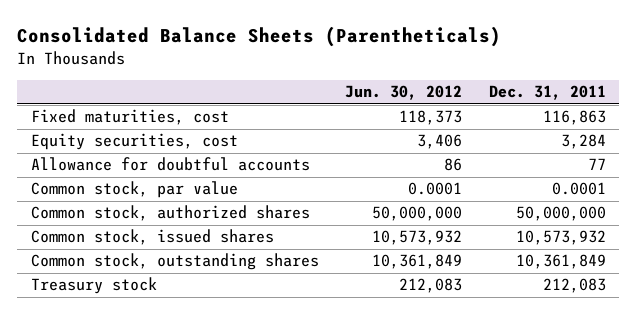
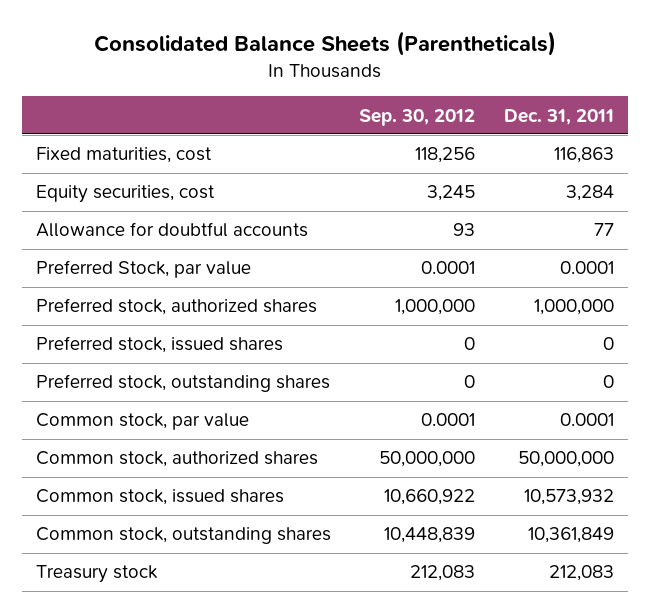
- | Jun. 30, 2012 | Dec. 31, 2011
+ | Sep. 30, 2012 | Dec. 31, 2011
+ Preferred Stock, par value | 0.0001 | 0.0001
+ Preferred stock, authorized shares | 1,000,000 | 1,000,000
+ Preferred stock, issued shares | 0 | 0
+ Preferred stock, outstanding shares | 0 | 0

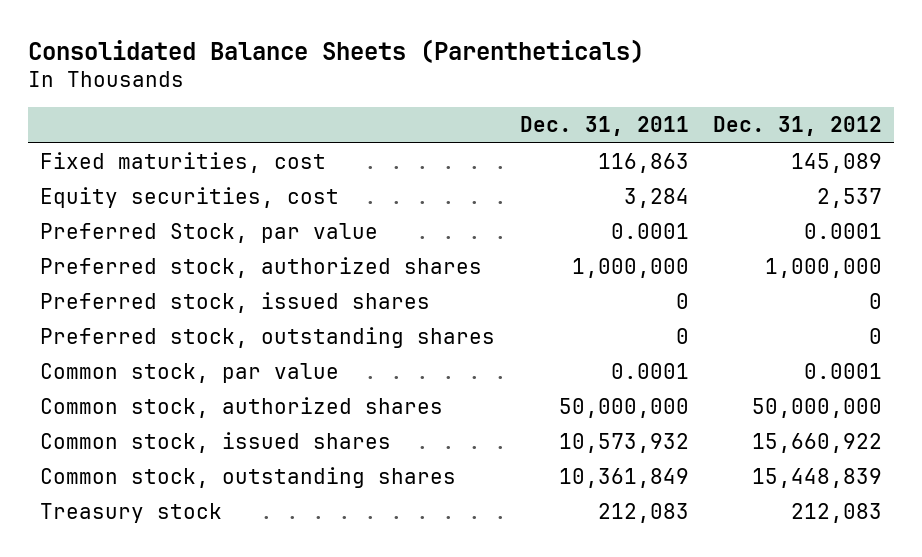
- | Sep. 30, 2012 | Dec. 31, 2011
+ | Dec. 31, 2011 | Dec. 31, 2012
- Allowance for doubtful accounts | 93 | 77

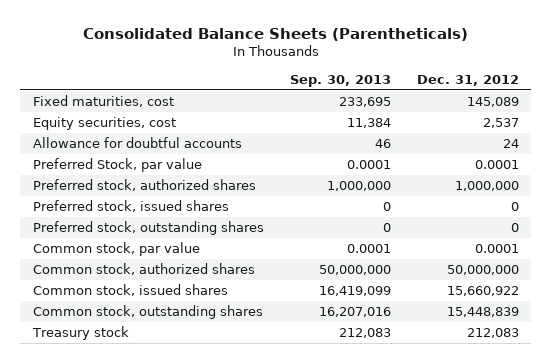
- | Dec. 31, 2011 | Dec. 31, 2012
+ | Sep. 30, 2013 | Dec. 31, 2012
+ Allowance for doubtful accounts | 46 | 24

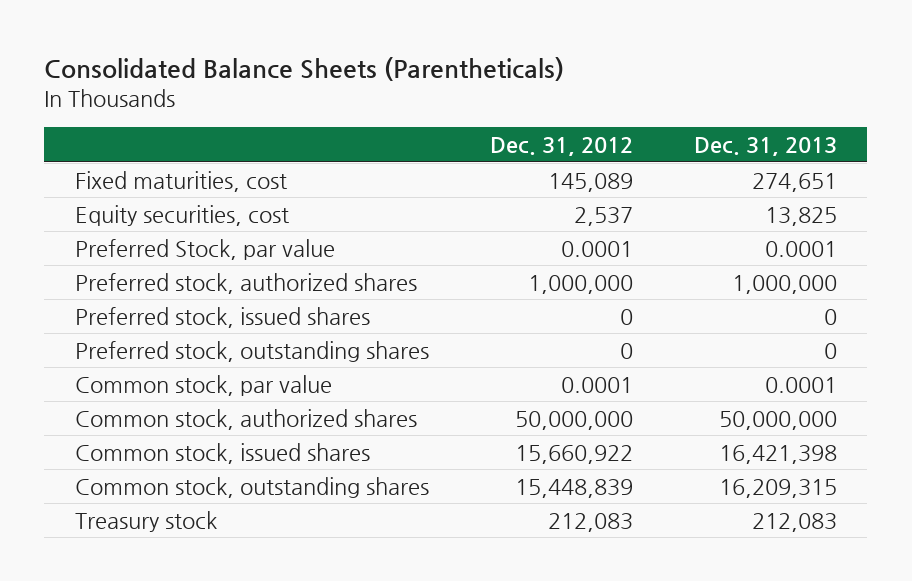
- | Sep. 30, 2013 | Dec. 31, 2012
+ | Dec. 31, 2012 | Dec. 31, 2013
- Allowance for doubtful accounts | 46 | 24

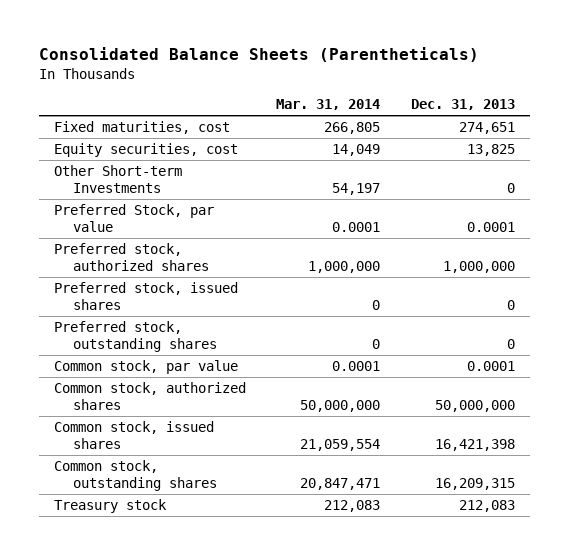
- | Dec. 31, 2012 | Dec. 31, 2013
+ | Mar. 31, 2014 | Dec. 31, 2013
+ Other Short-term Investments | 54,197 | 0

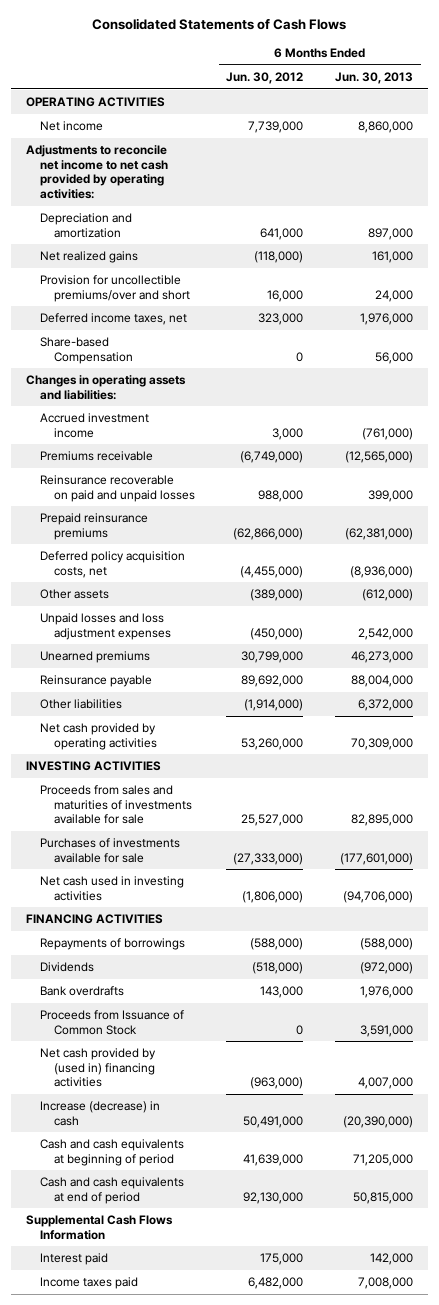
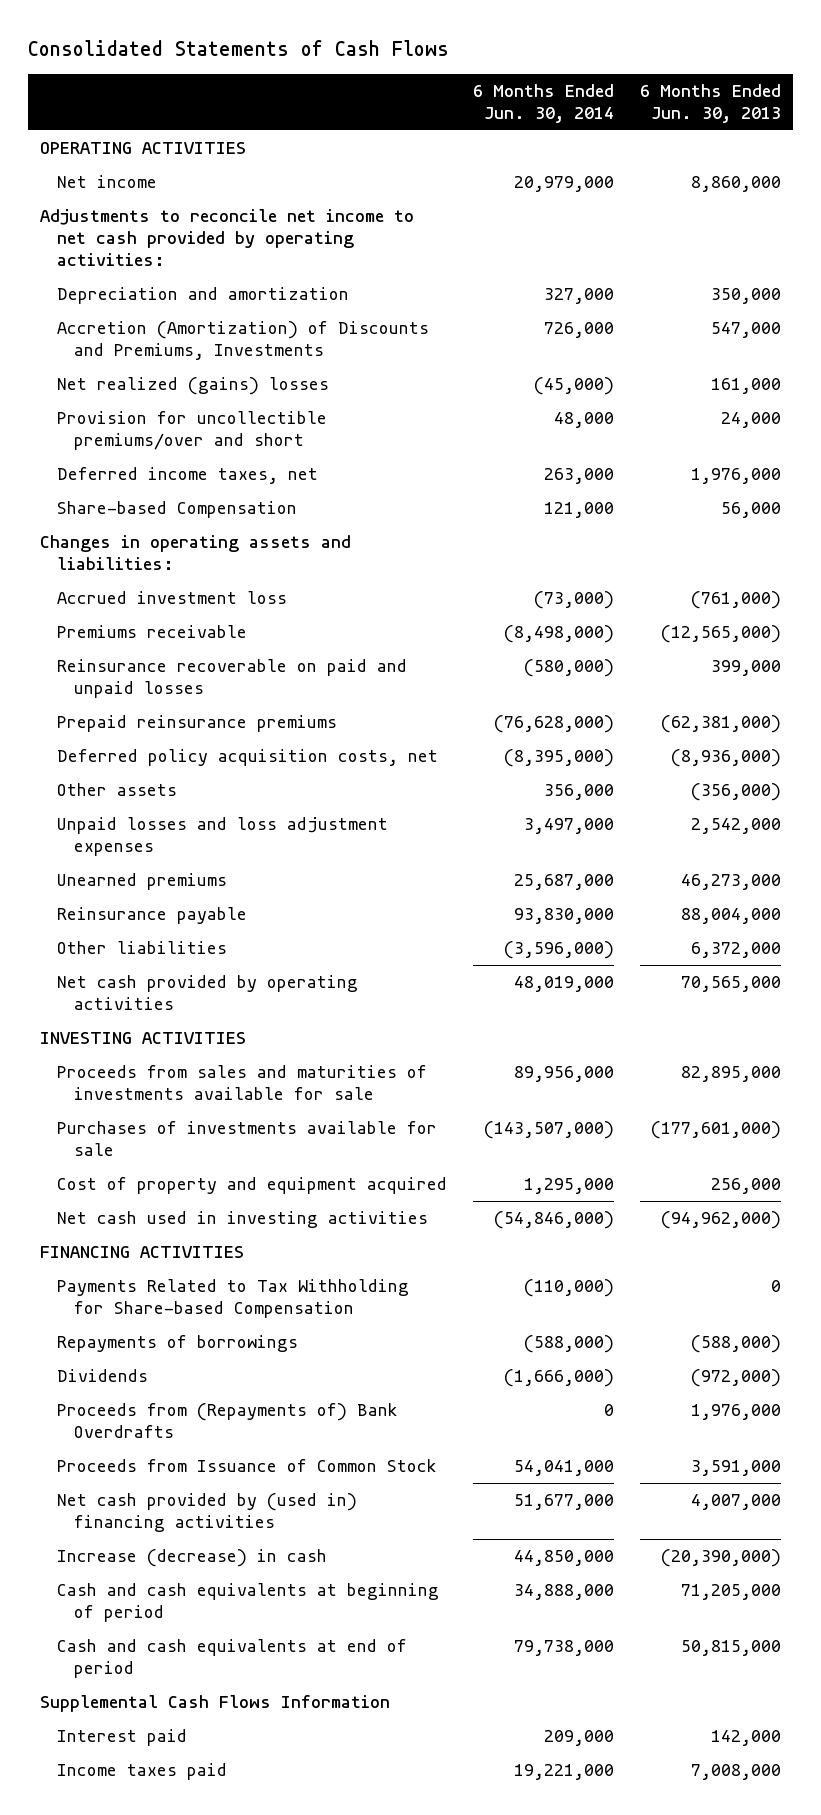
- | 6 Months Ended Jun. 30, 2012 | 6 Months Ended Jun. 30, 2013
+ | 6 Months Ended Jun. 30, 2014 | 6 Months Ended Jun. 30, 2013
- Depreciation and amortization | 641,000 | 897,000
- Net realized gains | (118,000) | 161,000
+ Depreciation and amortization | 327,000 | 350,000
+ Accretion (Amortization) of Discounts and Premiums, Investments | 726,000 | 547,000
+ Net realized (gains) losses | (45,000) | 161,000
- Accrued investment income | 3,000 | (761,000)
+ Accrued investment loss | (73,000) | (761,000)
- Other assets | (389,000) | (612,000)
+ Other assets | 356,000 | (356,000)
- Net cash provided by operating activities | 53,260,000 | 70,309,000
+ Net cash provided by operating activities | 48,019,000 | 70,565,000
- Net cash used in investing activities | (1,806,000) | (94,706,000)
+ Cost of property and equipment acquired | 1,295,000 | 256,000
+ Net cash used in investing activities | (54,846,000) | (94,962,000)
+ Payments Related to Tax Withholding for Share-based Compensation | (110,000) | 0
- Bank overdrafts | 143,000 | 1,976,000
+ Proceeds from (Repayments of) Bank Overdrafts | 0 | 1,976,000

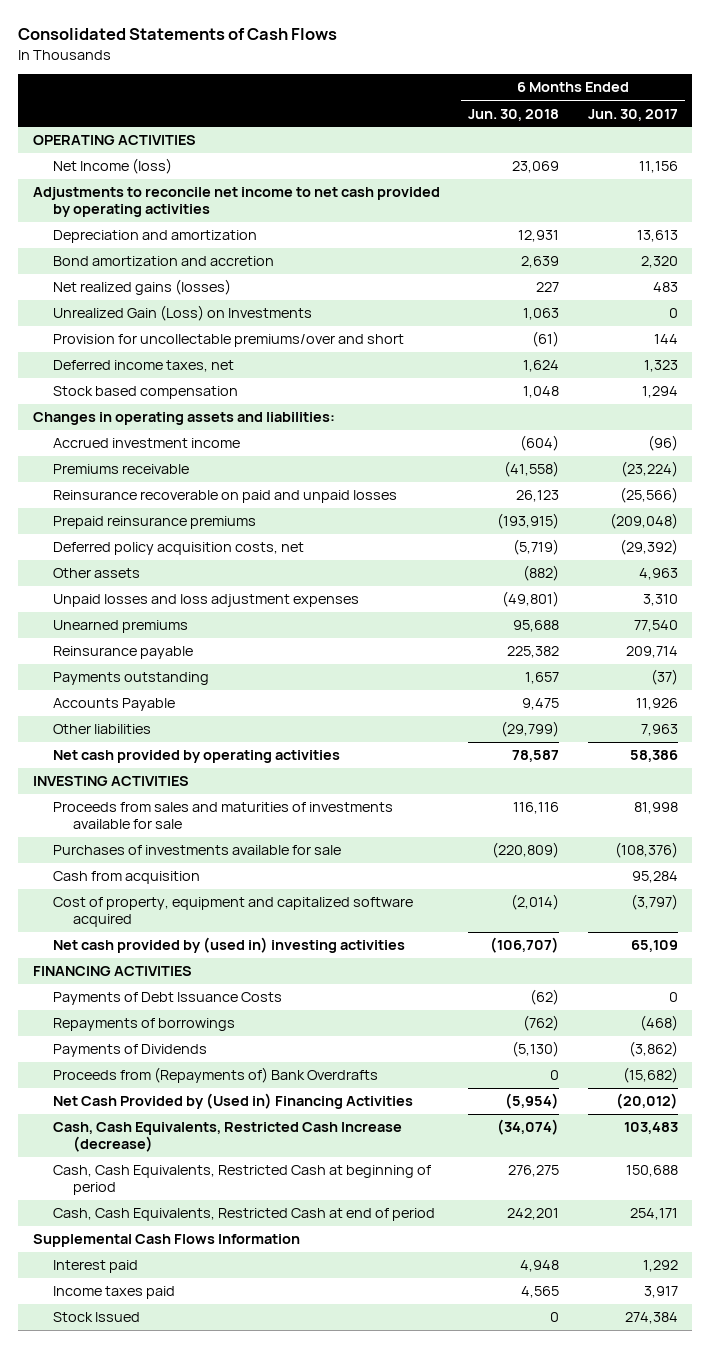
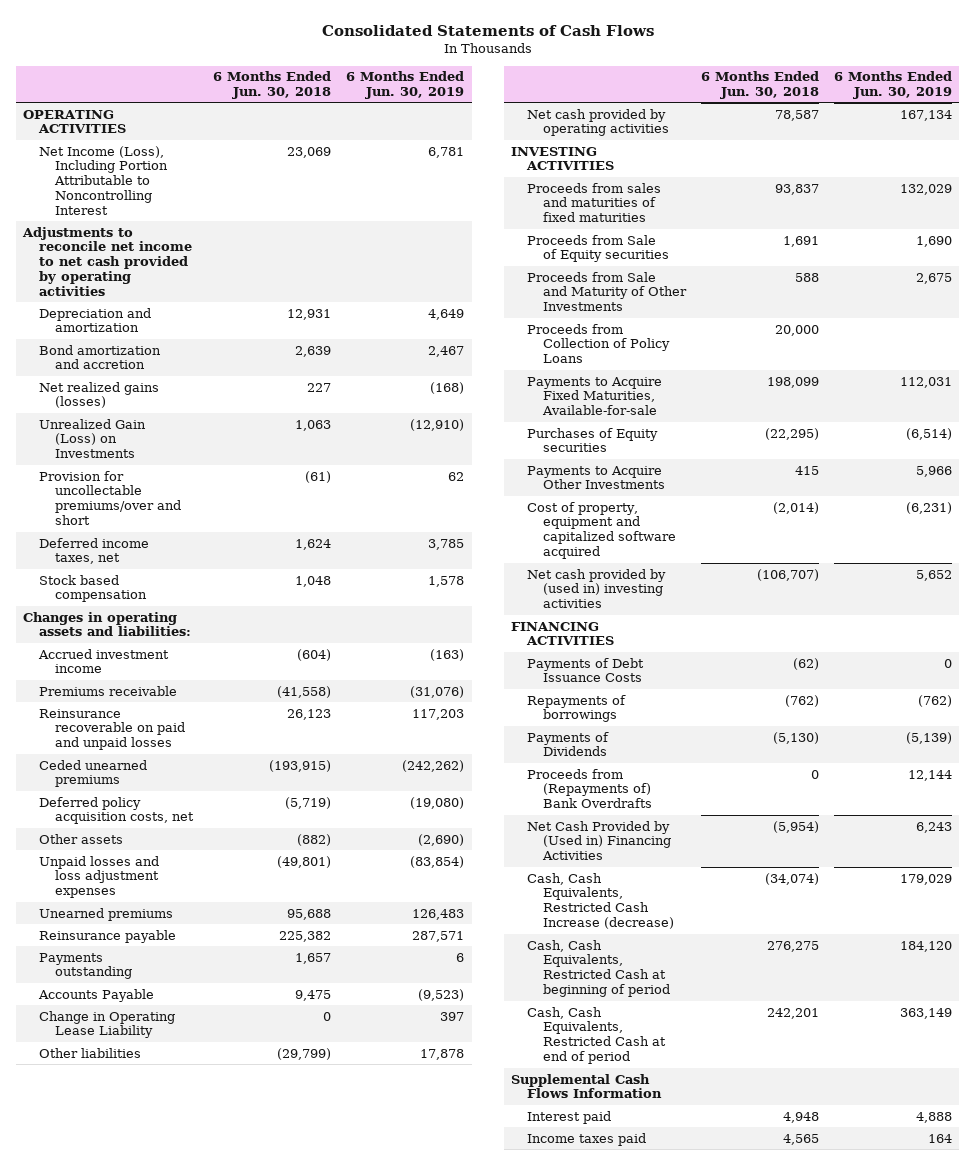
- | 6 Months Ended Jun. 30, 2018 | 6 Months Ended Jun. 30, 2017
+ | 6 Months Ended Jun. 30, 2018 | 6 Months Ended Jun. 30, 2019
- Net Income (loss) | 23,069 | 11,156
+ Net Income (Loss), Including Portion Attributable to Noncontrolling Interest | 23,069 | 6,781
- Prepaid reinsurance premiums | (193,915) | (209,048)
+ Ceded unearned premiums | (193,915) | (242,262)
+ Change in Operating Lease Liability | 0 | 397
- Proceeds from sales and maturities of investments available for sale | 116,116 | 81,998
- Purchases of investments available for sale | (220,809) | (108,376)
- Cash from acquisition | | 95,284
+ Proceeds from sales and maturities of fixed maturities | 93,837 | 132,029
+ Proceeds from Sale of Equity securities | 1,691 | 1,690
+ Proceeds from Sale and Maturity of Other Investments | 588 | 2,675
+ Proceeds from Collection of Policy Loans | 20,000 |
+ Payments to Acquire Fixed Maturities, Available-for-sale | 198,099 | 112,031
+ Purchases of Equity securities | (22,295) | (6,514)
+ Payments to Acquire Other Investments | 415 | 5,966
- Stock Issued | 0 | 274,384

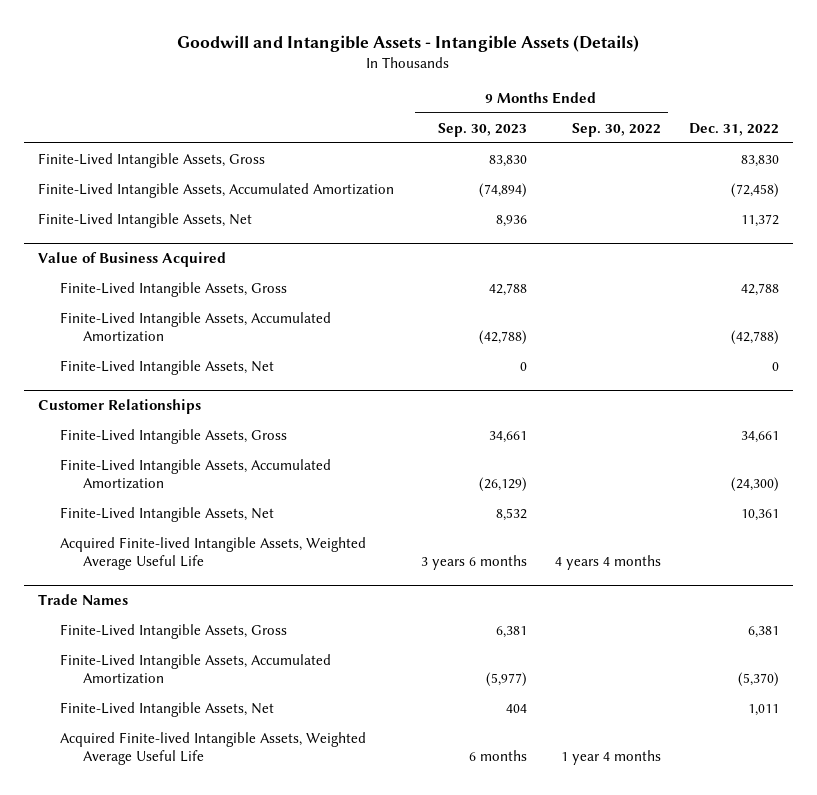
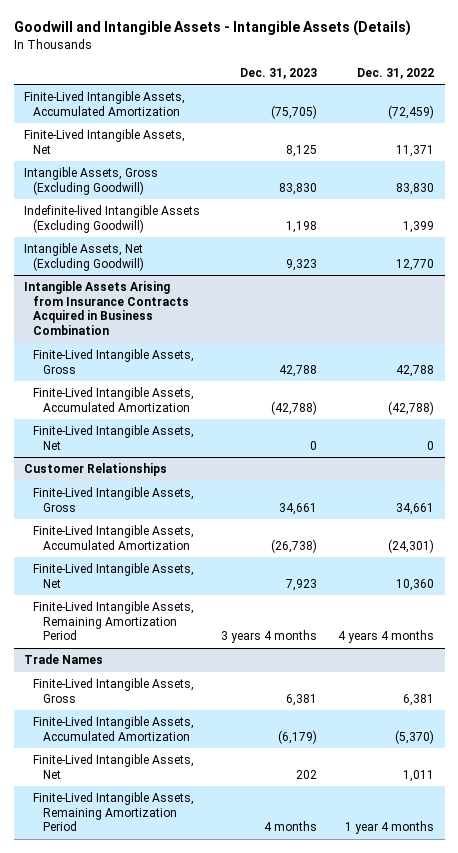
- | 9 Months Ended Sep. 30, 2023 | 9 Months Ended Sep. 30, 2022 | Dec. 31, 2022
+ | Dec. 31, 2023 | Dec. 31, 2022
- Finite-Lived Intangible Assets, Gross | 83,830 | | 83,830
- Finite-Lived Intangible Assets, Accumulated Amortization | (74,894) | | (72,458)
- Finite-Lived Intangible Assets, Net | 8,936 | | 11,372
- Value of Business Acquired
+ Finite-Lived Intangible Assets, Accumulated Amortization | (75,705) | (72,459)
+ Finite-Lived Intangible Assets, Net | 8,125 | 11,371
+ Intangible Assets, Gross (Excluding Goodwill) | 83,830 | 83,830
+ Indefinite-lived Intangible Assets (Excluding Goodwill) | 1,198 | 1,399
+ Intangible Assets, Net (Excluding Goodwill) | 9,323 | 12,770
+ Intangible Assets Arising from Insurance Contracts Acquired in Business Combination
@ Customer Relationships
- Finite-Lived Intangible Assets, Accumulated Amortization | (26,129) | | (24,300)
- Finite-Lived Intangible Assets, Net | 8,532 | | 10,361
- Acquired Finite-lived Intangible Assets, Weighted Average Useful Life | 3 years 6 months | 4 years 4 months |
+ Finite-Lived Intangible Assets, Accumulated Amortization | (26,738) | (24,301)
+ Finite-Lived Intangible Assets, Net | 7,923 | 10,360
+ Finite-Lived Intangible Assets, Remaining Amortization Period | 3 years 4 months | 4 years 4 months
@ Trade Names
- Acquired Finite-lived Intangible Assets, Weighted Average Useful Life | 6 months | 1 year 4 months |
+ Finite-Lived Intangible Assets, Remaining Amortization Period | 4 months | 1 year 4 months

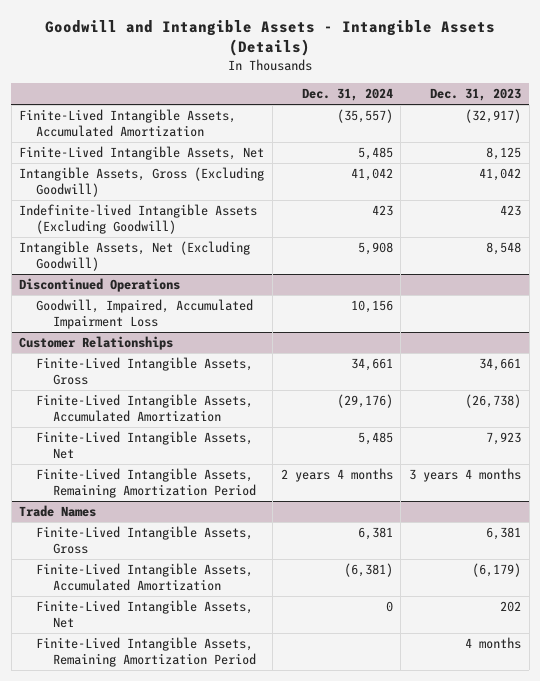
- | Dec. 31, 2023 | Dec. 31, 2022
+ | Dec. 31, 2024 | Dec. 31, 2023
- Finite-Lived Intangible Assets, Accumulated Amortization | (75,705) | (72,459)
+ Finite-Lived Intangible Assets, Accumulated Amortization | (35,557) | (32,917)
- Intangible Assets, Gross (Excluding Goodwill) | 83,830 | 83,830
- Indefinite-lived Intangible Assets (Excluding Goodwill) | 1,198 | 1,399
- Intangible Assets, Net (Excluding Goodwill) | 9,323 | 12,770
- Intangible Assets Arising from Insurance Contracts Acquired in Business Combination
- Finite-Lived Intangible Assets, Gross | 42,788 | 42,788
- Finite-Lived Intangible Assets, Accumulated Amortization | (42,788) | (42,788)
- Finite-Lived Intangible Assets, Net | 0 | 0
+ Intangible Assets, Gross (Excluding Goodwill) | 41,042 | 41,042
+ Indefinite-lived Intangible Assets (Excluding Goodwill) | 423 | 423
+ Intangible Assets, Net (Excluding Goodwill) | 5,908 | 8,548
+ Discontinued Operations
+ Goodwill, Impaired, Accumulated Impairment Loss | 10,156 |

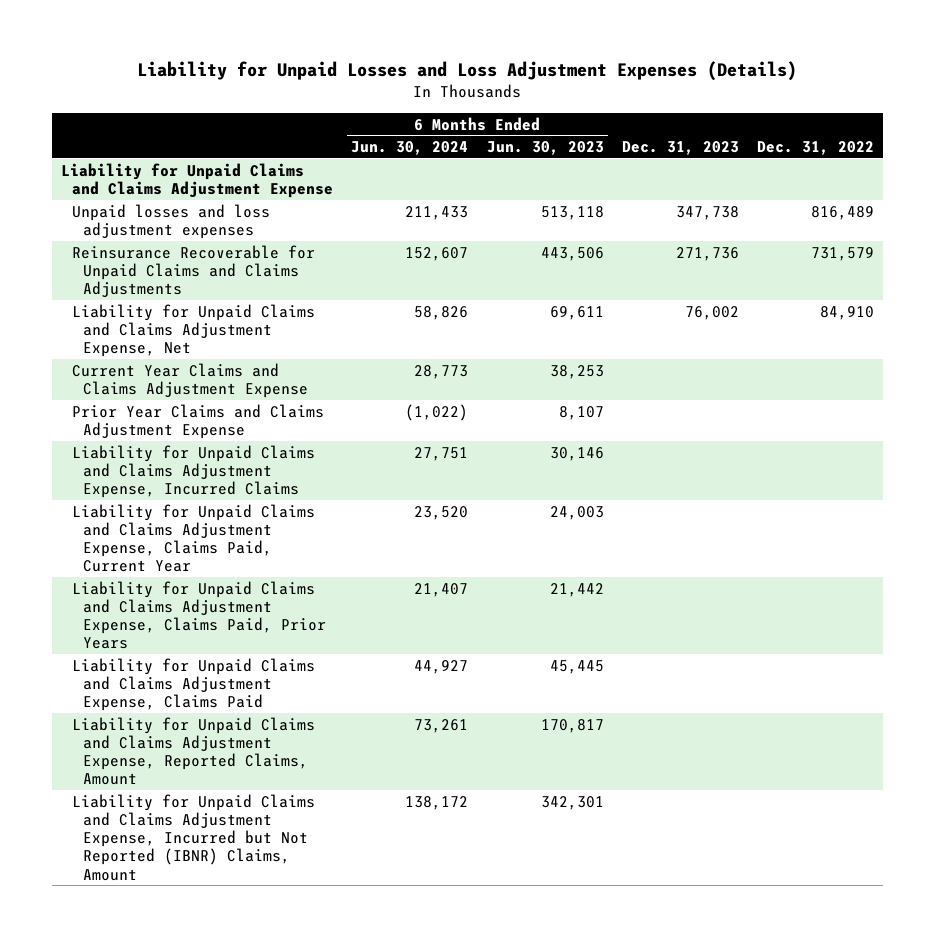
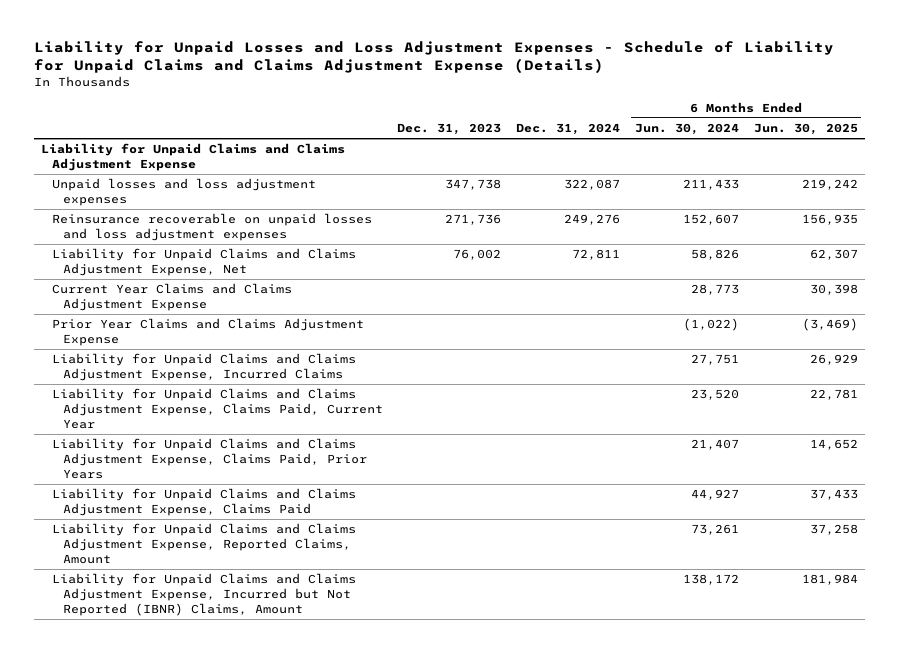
- Liability for Unpaid Losses and Loss Adjustment Expenses (Details)
+ Liability for Unpaid Losses and Loss Adjustment Expenses - Schedule of Liability for Unpaid Claims and Claims Adjustment Expense (Details)
- | 6 Months Ended Jun. 30, 2024 | 6 Months Ended Jun. 30, 2023 | Dec. 31, 2023 | Dec. 31, 2022
+ | Dec. 31, 2023 | Dec. 31, 2024 | 6 Months Ended Jun. 30, 2024 | 6 Months Ended Jun. 30, 2025
- Reinsurance Recoverable for Unpaid Claims and Claims Adjustments | 152,607 | 443,506 | 271,736 | 731,579
+ Reinsurance recoverable on unpaid losses and loss adjustment expenses | 271,736 | 249,276 | 152,607 | 156,935

